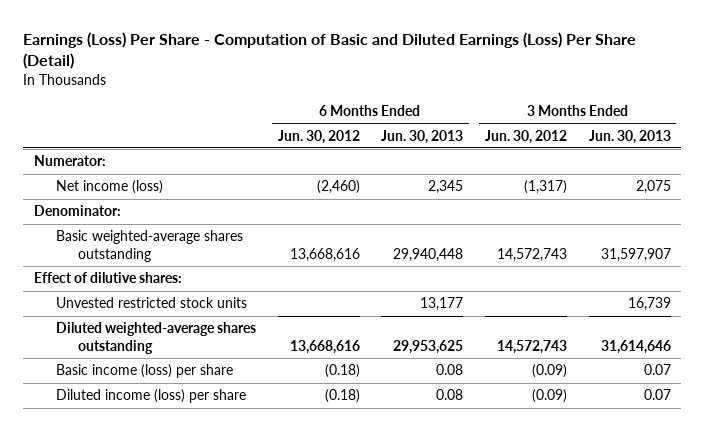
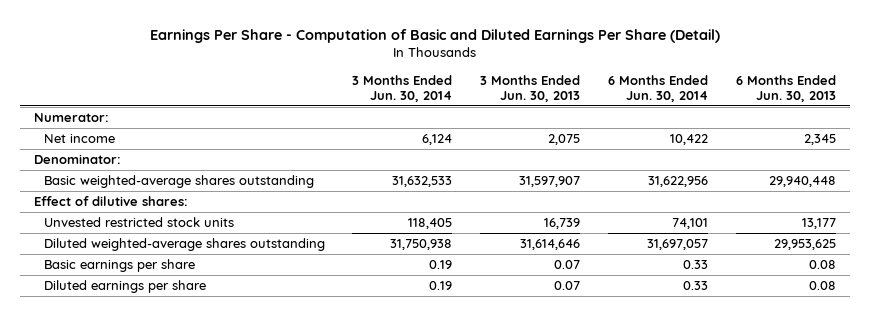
- Earnings (Loss) Per Share - Computation of Basic and Diluted Earnings (Loss) Per Share (Detail)
+ Earnings Per Share - Computation of Basic and Diluted Earnings Per Share (Detail)
- | 6 Months Ended Jun. 30, 2012 | 6 Months Ended Jun. 30, 2013 | 3 Months Ended Jun. 30, 2012 | 3 Months Ended Jun. 30, 2013
+ | 3 Months Ended Jun. 30, 2014 | 3 Months Ended Jun. 30, 2013 | 6 Months Ended Jun. 30, 2014 | 6 Months Ended Jun. 30, 2013
- Net income (loss) | (2,460) | 2,345 | (1,317) | 2,075
+ Net income | 6,124 | 2,075 | 10,422 | 2,345
- Basic income (loss) per share | (0.18) | 0.08 | (0.09) | 0.07
- Diluted income (loss) per share | (0.18) | 0.08 | (0.09) | 0.07
+ Basic earnings per share | 0.19 | 0.07 | 0.33 | 0.08
+ Diluted earnings per share | 0.19 | 0.07 | 0.33 | 0.08

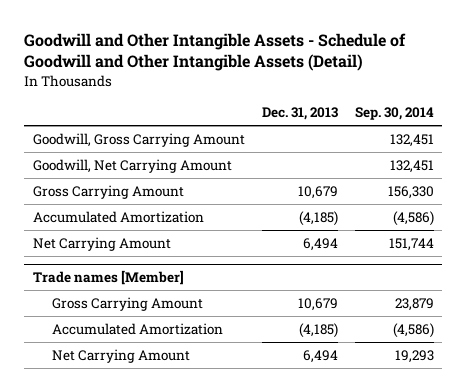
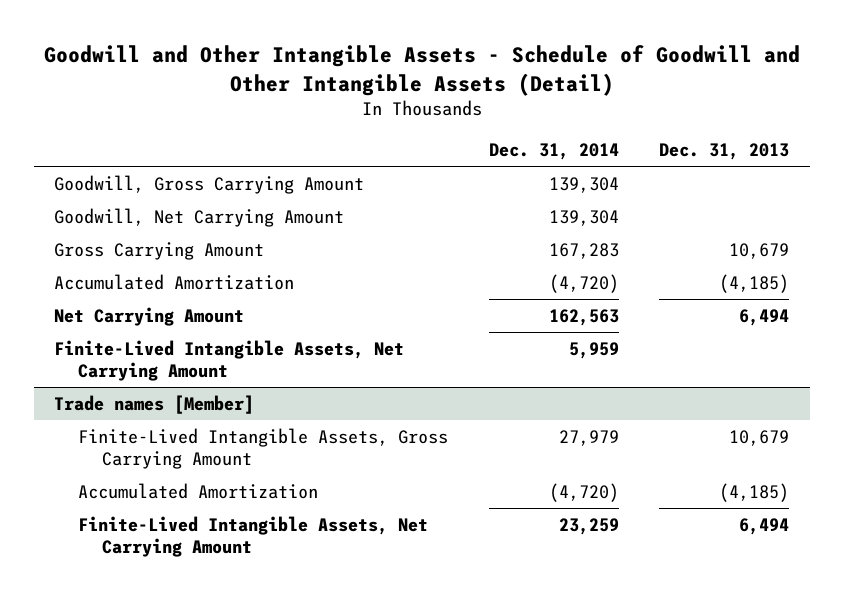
- | Dec. 31, 2013 | Sep. 30, 2014
+ | Dec. 31, 2014 | Dec. 31, 2013
+ Finite-Lived Intangible Assets, Net Carrying Amount | 5,959 |
@ Trade names [Member]
- Gross Carrying Amount | 10,679 | 23,879
+ Finite-Lived Intangible Assets, Gross Carrying Amount | 27,979 | 10,679
- Net Carrying Amount | 6,494 | 19,293
+ Finite-Lived Intangible Assets, Net Carrying Amount | 23,259 | 6,494

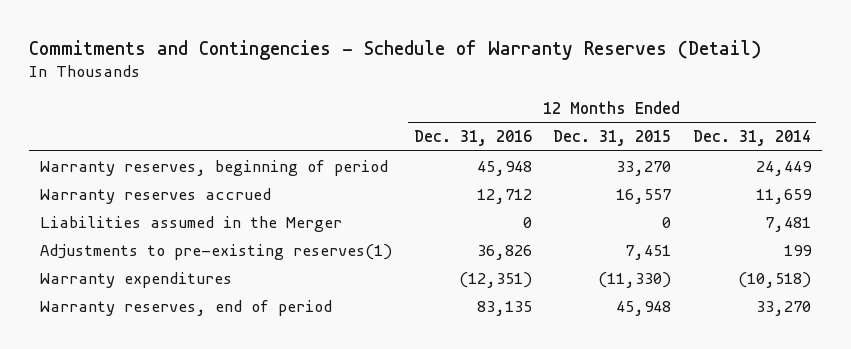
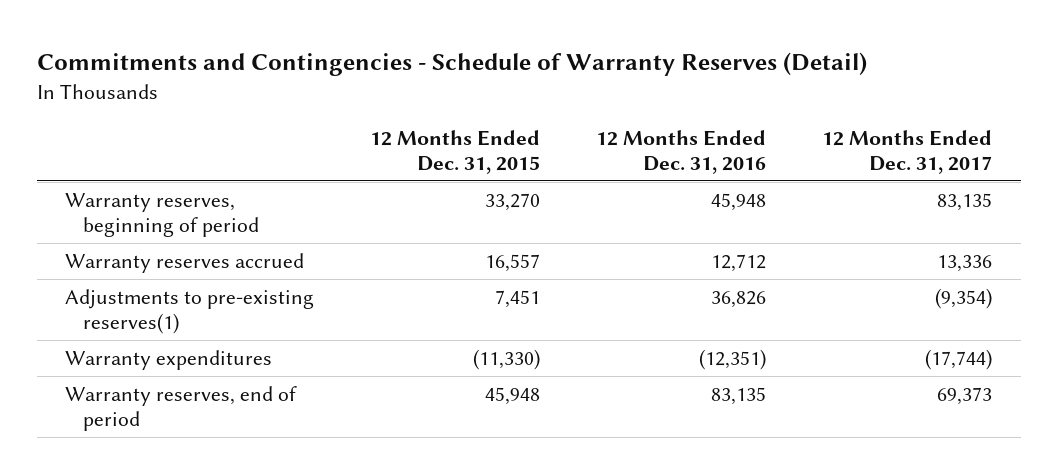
- | 12 Months Ended Dec. 31, 2016 | 12 Months Ended Dec. 31, 2015 | 12 Months Ended Dec. 31, 2014
+ | 12 Months Ended Dec. 31, 2015 | 12 Months Ended Dec. 31, 2016 | 12 Months Ended Dec. 31, 2017
- Liabilities assumed in the Merger | 0 | 0 | 7,481

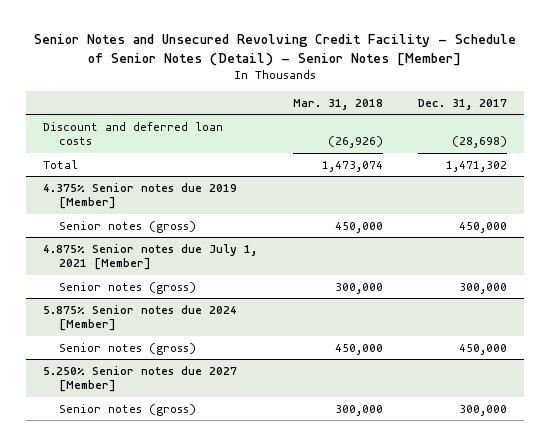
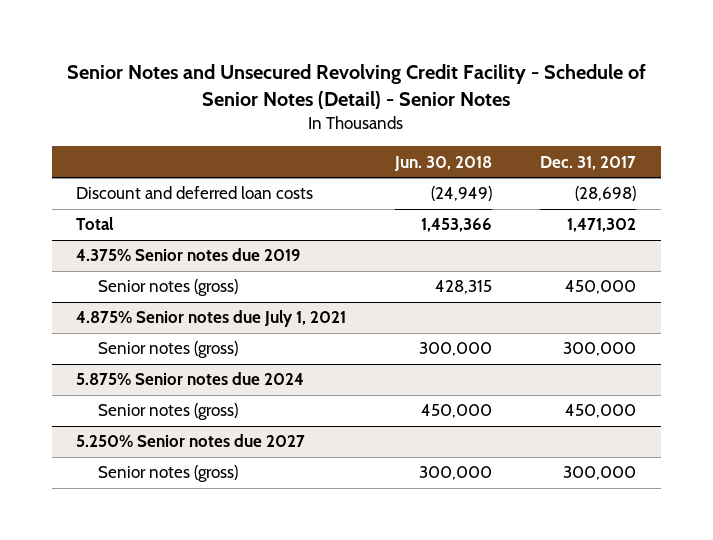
- Senior Notes and Unsecured Revolving Credit Facility - Schedule of Senior Notes (Detail) - Senior Notes [Member]
+ Senior Notes and Unsecured Revolving Credit Facility - Schedule of Senior Notes (Detail) - Senior Notes
- | Mar. 31, 2018 | Dec. 31, 2017
+ | Jun. 30, 2018 | Dec. 31, 2017
- 4.375% Senior notes due 2019 [Member]
+ 4.375% Senior notes due 2019
- 4.875% Senior notes due July 1, 2021 [Member]
+ 4.875% Senior notes due July 1, 2021
- 5.875% Senior notes due 2024 [Member]
+ 5.875% Senior notes due 2024
- 5.250% Senior notes due 2027 [Member]
+ 5.250% Senior notes due 2027

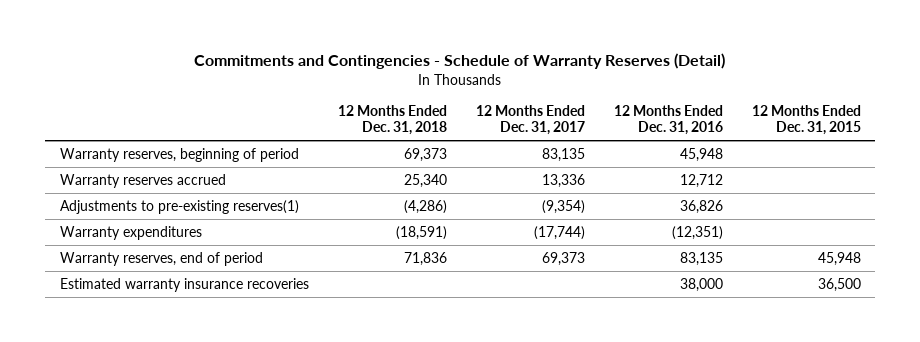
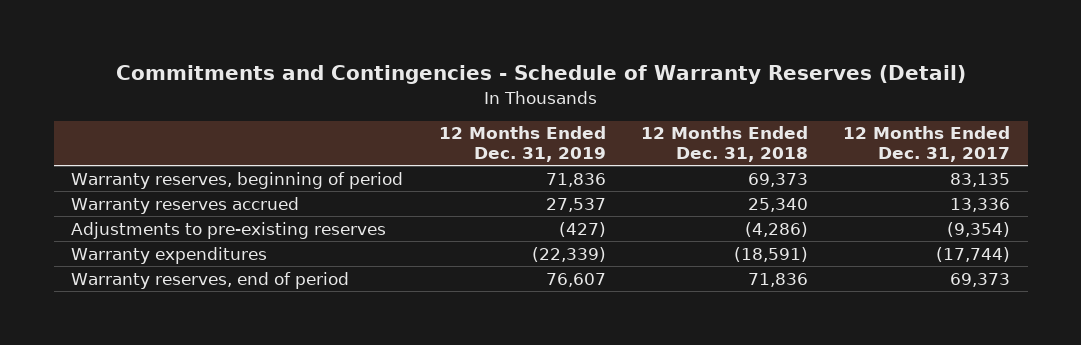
- | 12 Months Ended Dec. 31, 2018 | 12 Months Ended Dec. 31, 2017 | 12 Months Ended Dec. 31, 2016 | 12 Months Ended Dec. 31, 2015
+ | 12 Months Ended Dec. 31, 2019 | 12 Months Ended Dec. 31, 2018 | 12 Months Ended Dec. 31, 2017
- Adjustments to pre-existing reserves(1) | (4,286) | (9,354) | 36,826 |
+ Adjustments to pre-existing reserves | (427) | (4,286) | (9,354)
- Estimated warranty insurance recoveries | | | 38,000 | 36,500

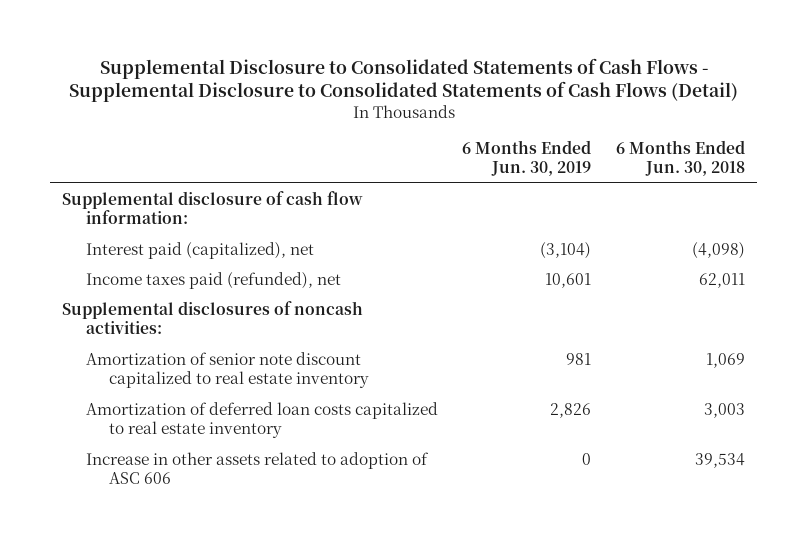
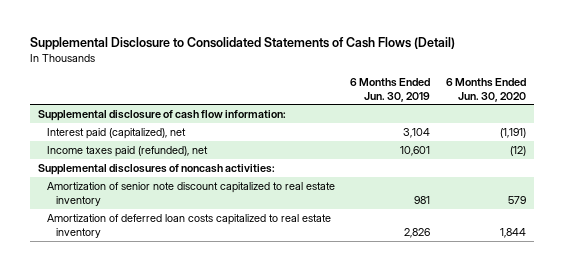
- Supplemental Disclosure to Consolidated Statements of Cash Flows - Supplemental Disclosure to Consolidated Statements of Cash Flows (Detail)
+ Supplemental Disclosure to Consolidated Statements of Cash Flows (Detail)
- | 6 Months Ended Jun. 30, 2019 | 6 Months Ended Jun. 30, 2018
+ | 6 Months Ended Jun. 30, 2019 | 6 Months Ended Jun. 30, 2020
- Interest paid (capitalized), net | (3,104) | (4,098)
+ Interest paid (capitalized), net | 3,104 | (1,191)
- Increase in other assets related to adoption of ASC 606 | 0 | 39,534

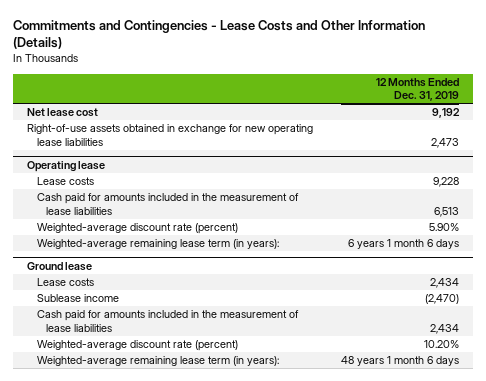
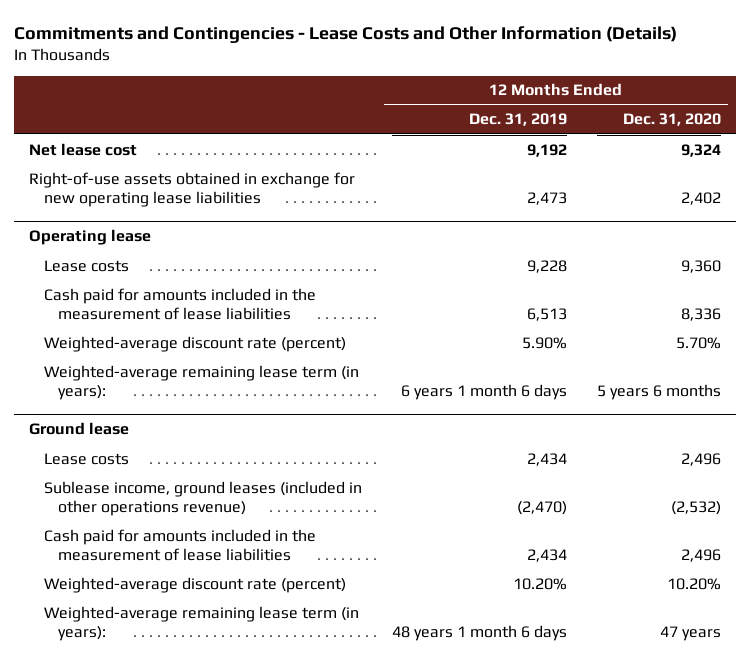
- | 12 Months Ended Dec. 31, 2019
+ | 12 Months Ended Dec. 31, 2019 | 12 Months Ended Dec. 31, 2020
@ Ground lease
- Sublease income | (2,470)
+ Sublease income, ground leases (included in other operations revenue) | (2,470) | (2,532)

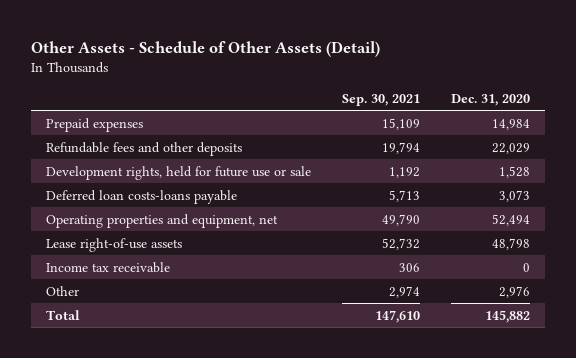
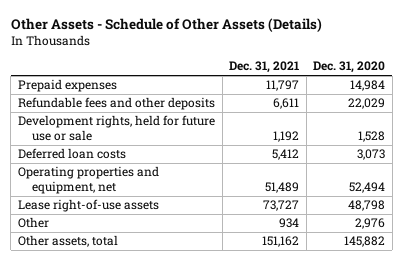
- Other Assets - Schedule of Other Assets (Detail)
+ Other Assets - Schedule of Other Assets (Details)
- | Sep. 30, 2021 | Dec. 31, 2020
+ | Dec. 31, 2021 | Dec. 31, 2020
- Deferred loan costs-loans payable | 5,713 | 3,073
+ Deferred loan costs | 5,412 | 3,073
- Income tax receivable | 306 | 0
- Total | 147,610 | 145,882
+ Other assets, total | 151,162 | 145,882

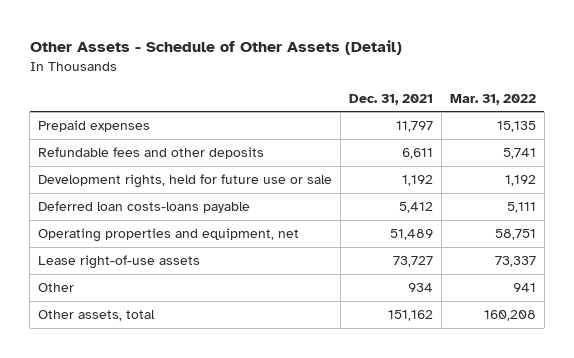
- Other Assets - Schedule of Other Assets (Details)
+ Other Assets - Schedule of Other Assets (Detail)
- | Dec. 31, 2021 | Dec. 31, 2020
+ | Dec. 31, 2021 | Mar. 31, 2022
- Deferred loan costs | 5,412 | 3,073
+ Deferred loan costs-loans payable | 5,412 | 5,111

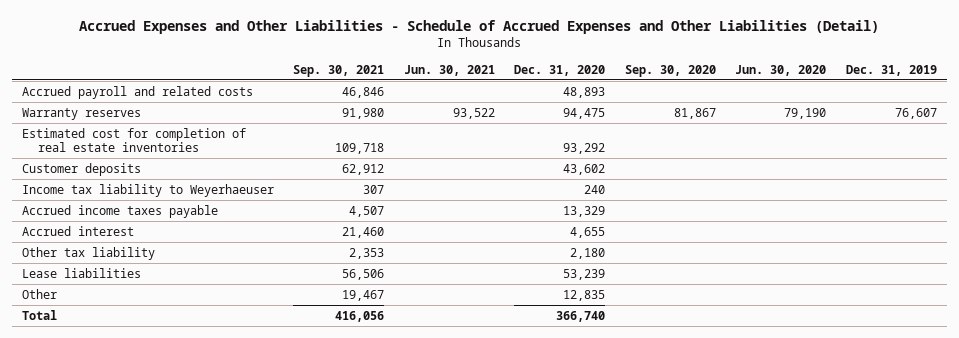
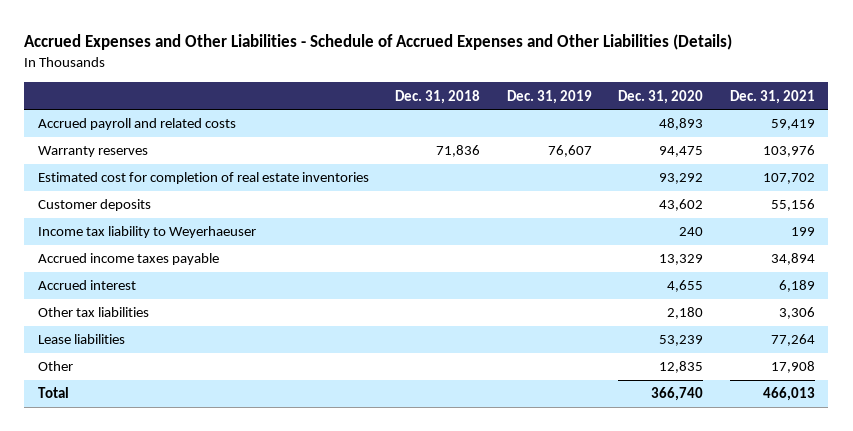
- Accrued Expenses and Other Liabilities - Schedule of Accrued Expenses and Other Liabilities (Detail)
+ Accrued Expenses and Other Liabilities - Schedule of Accrued Expenses and Other Liabilities (Details)
- | Sep. 30, 2021 | Jun. 30, 2021 | Dec. 31, 2020 | Sep. 30, 2020 | Jun. 30, 2020 | Dec. 31, 2019
+ | Dec. 31, 2018 | Dec. 31, 2019 | Dec. 31, 2020 | Dec. 31, 2021
- Other tax liability | 2,353 | | 2,180 | | |
+ Other tax liabilities | | | 2,180 | 3,306

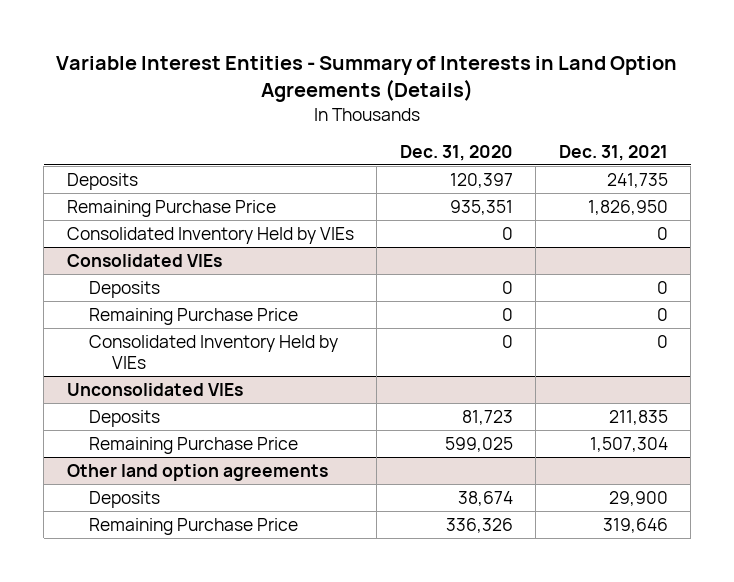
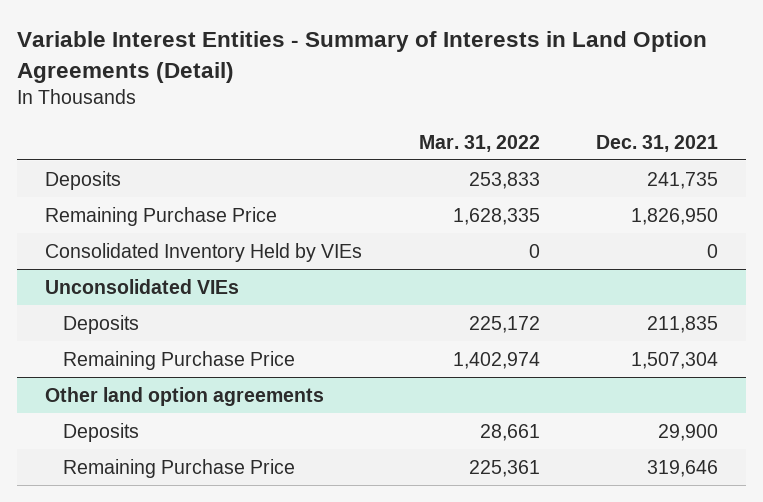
- Variable Interest Entities - Summary of Interests in Land Option Agreements (Details)
+ Variable Interest Entities - Summary of Interests in Land Option Agreements (Detail)
- | Dec. 31, 2020 | Dec. 31, 2021
+ | Mar. 31, 2022 | Dec. 31, 2021
- Consolidated VIEs
- Deposits | 0 | 0
- Remaining Purchase Price | 0 | 0
- Consolidated Inventory Held by VIEs | 0 | 0

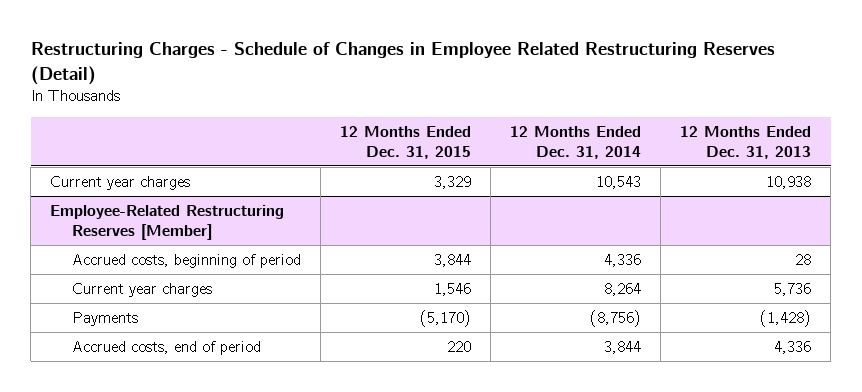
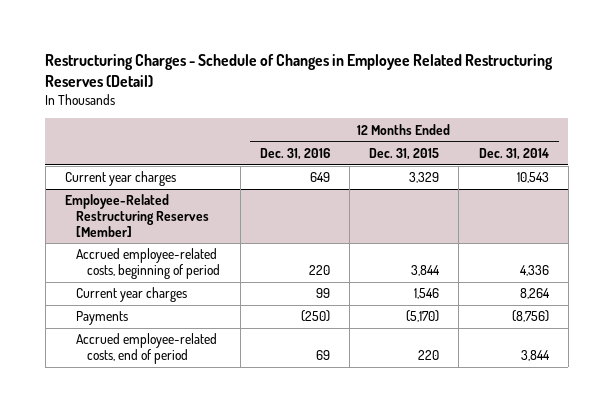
- | 12 Months Ended Dec. 31, 2015 | 12 Months Ended Dec. 31, 2014 | 12 Months Ended Dec. 31, 2013
+ | 12 Months Ended Dec. 31, 2016 | 12 Months Ended Dec. 31, 2015 | 12 Months Ended Dec. 31, 2014
@ Employee-Related Restructuring Reserves [Member]
- Accrued costs, beginning of period | 3,844 | 4,336 | 28
+ Accrued employee-related costs, beginning of period | 220 | 3,844 | 4,336
- Accrued costs, end of period | 220 | 3,844 | 4,336
+ Accrued employee-related costs, end of period | 69 | 220 | 3,844

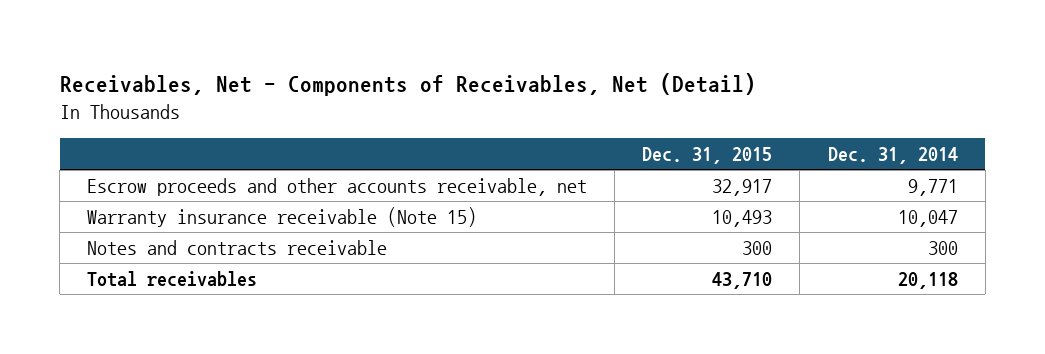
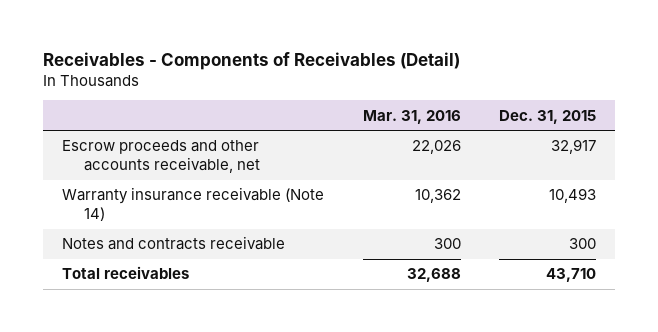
- Receivables, Net - Components of Receivables, Net (Detail)
+ Receivables - Components of Receivables (Detail)
- | Dec. 31, 2015 | Dec. 31, 2014
+ | Mar. 31, 2016 | Dec. 31, 2015
- Warranty insurance receivable (Note 15) | 10,493 | 10,047
+ Warranty insurance receivable (Note 14) | 10,362 | 10,493

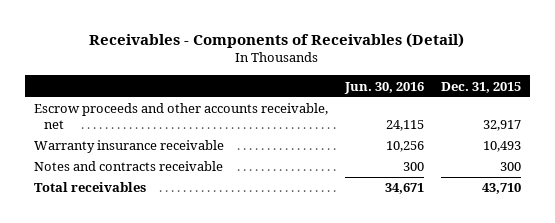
- | Mar. 31, 2016 | Dec. 31, 2015
+ | Jun. 30, 2016 | Dec. 31, 2015
- Warranty insurance receivable (Note 14) | 10,362 | 10,493
+ Warranty insurance receivable | 10,256 | 10,493

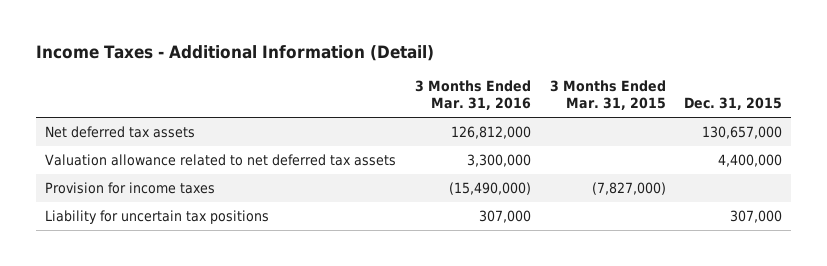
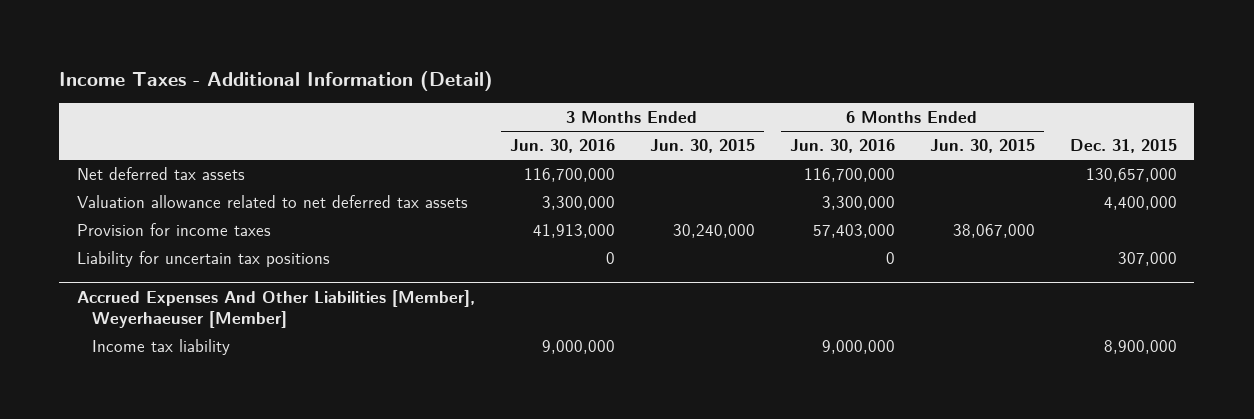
- | 3 Months Ended Mar. 31, 2016 | 3 Months Ended Mar. 31, 2015 | Dec. 31, 2015
+ | 3 Months Ended Jun. 30, 2016 | 3 Months Ended Jun. 30, 2015 | 6 Months Ended Jun. 30, 2016 | 6 Months Ended Jun. 30, 2015 | Dec. 31, 2015
+ Accrued Expenses And Other Liabilities [Member], Weyerhaeuser [Member]
+ Income tax liability | 9,000,000 | | 9,000,000 | | 8,900,000

